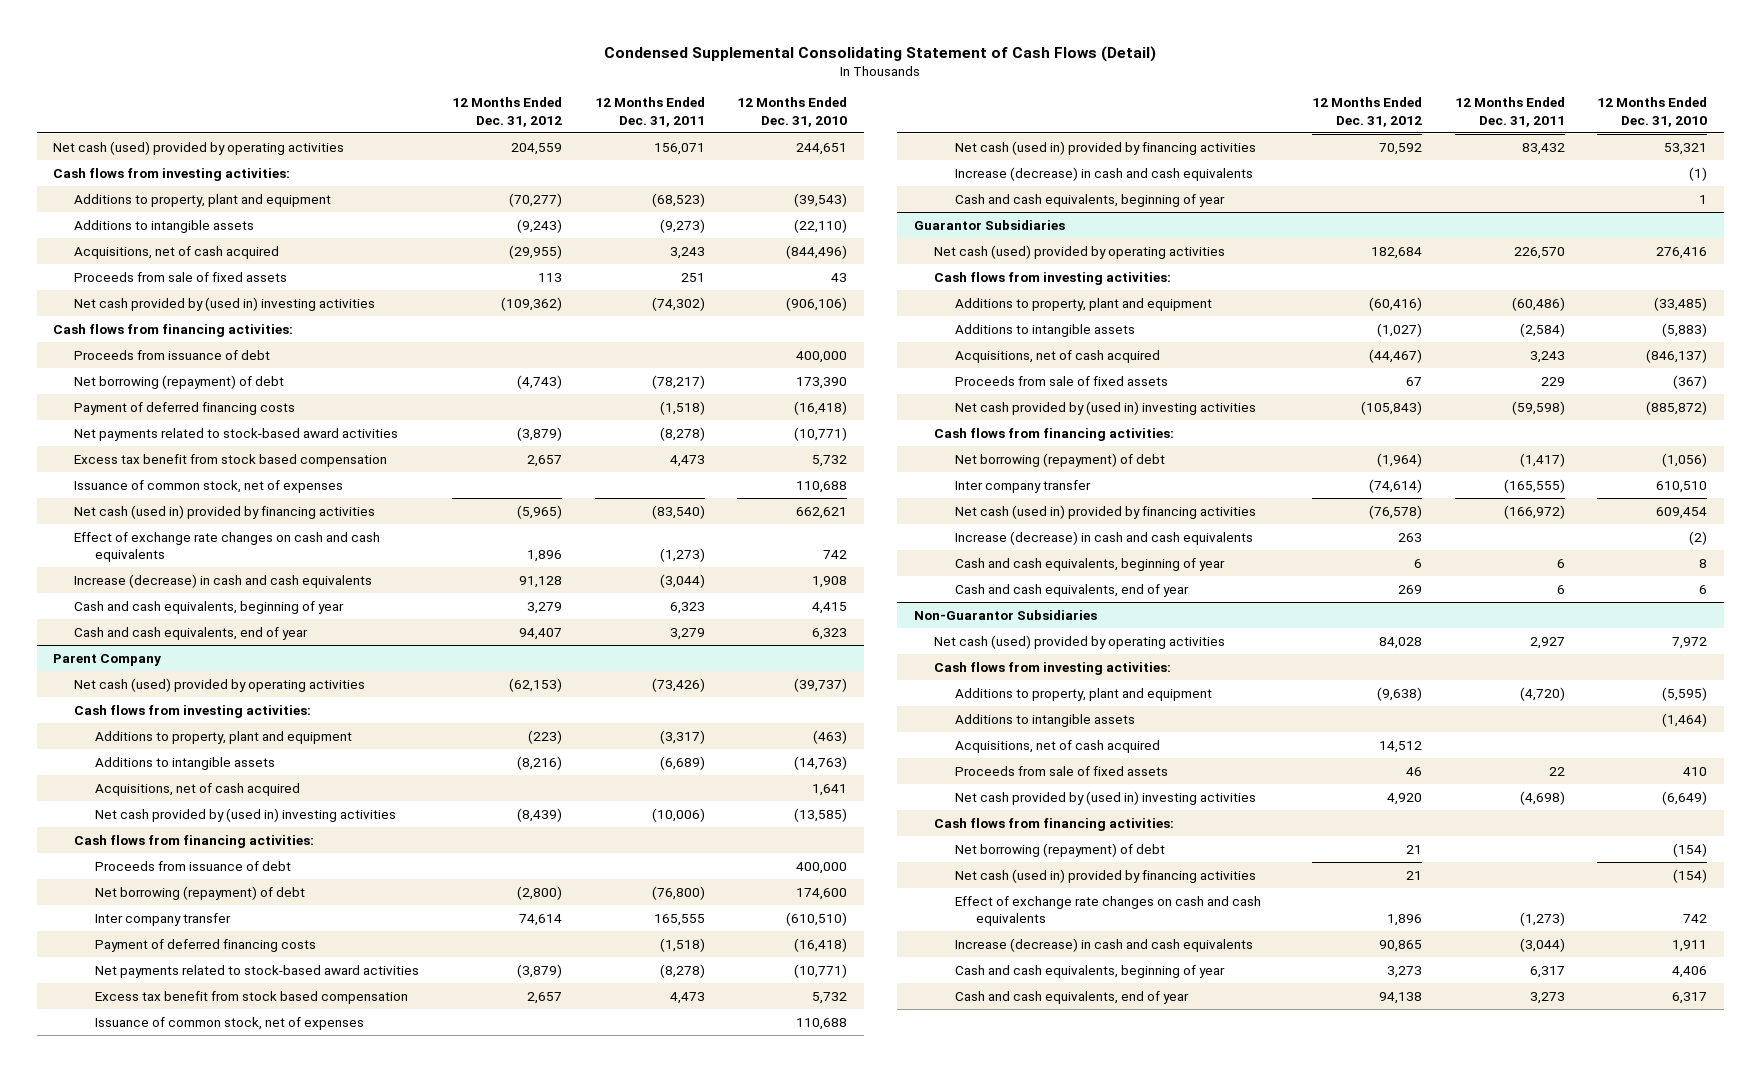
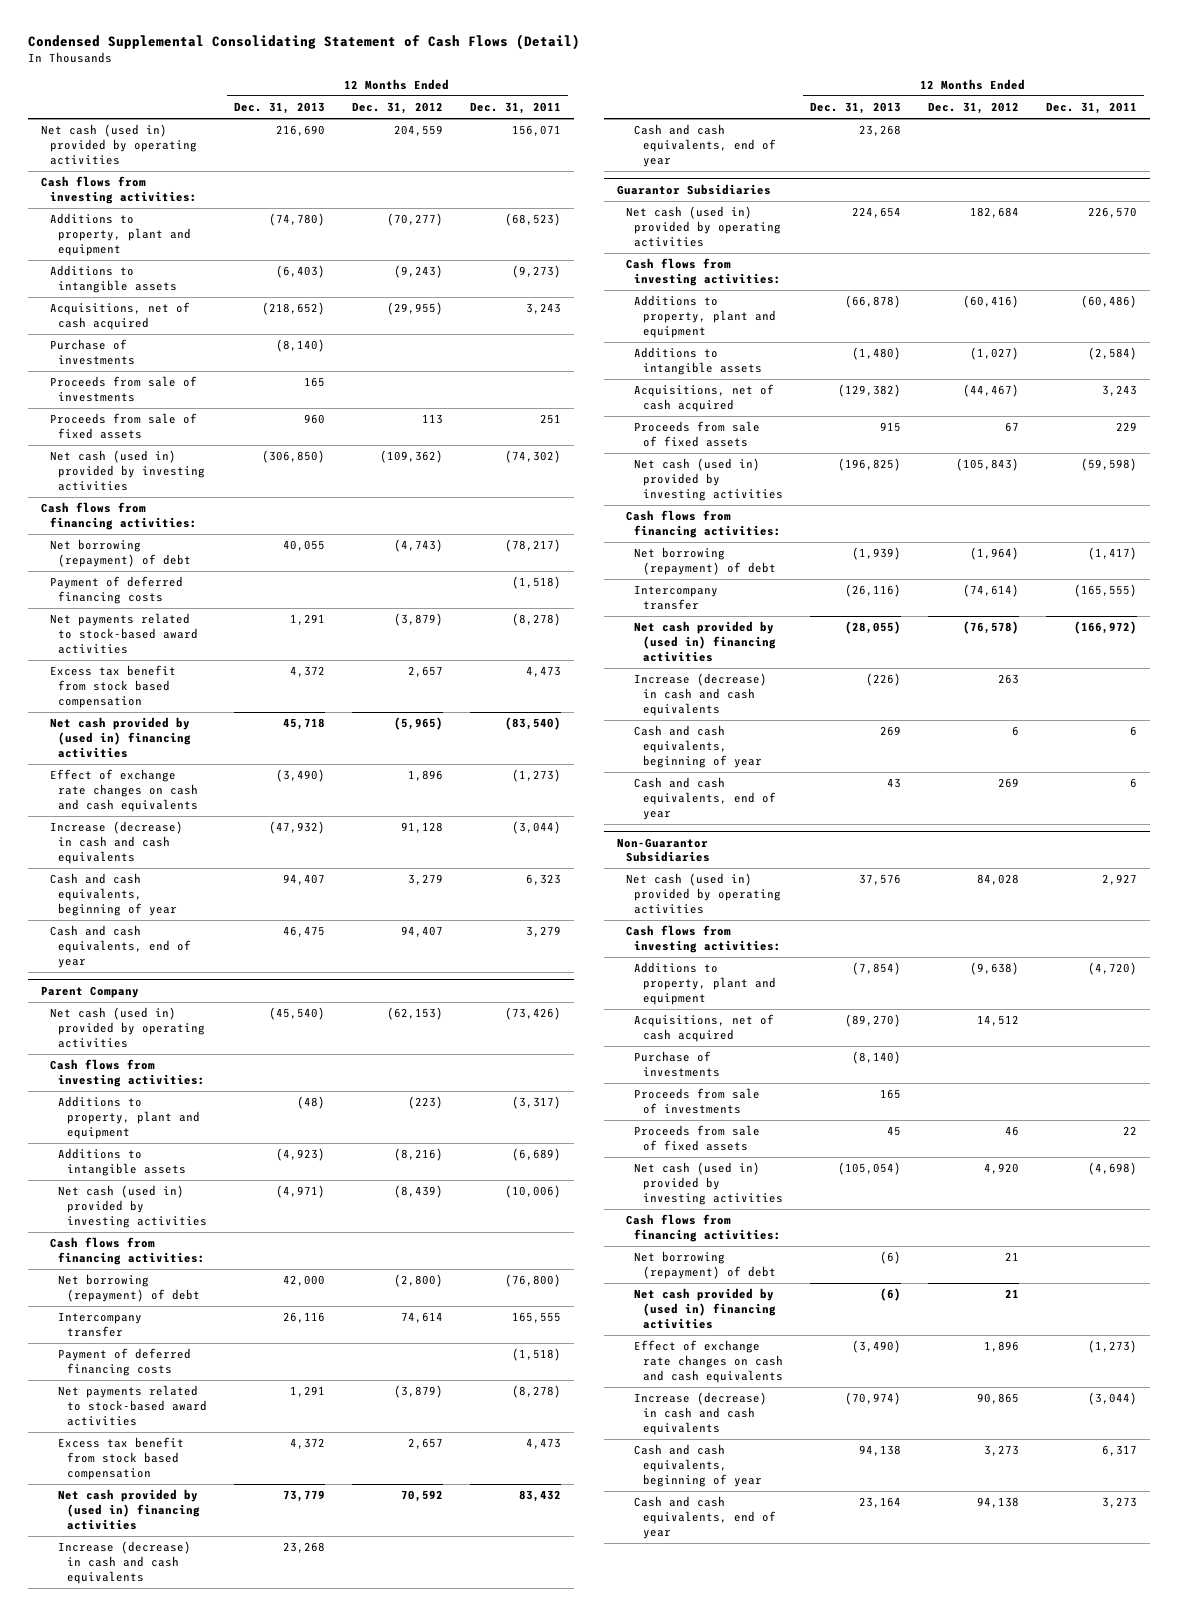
- | 12 Months Ended Dec. 31, 2012 | 12 Months Ended Dec. 31, 2011 | 12 Months Ended Dec. 31, 2010
+ | 12 Months Ended Dec. 31, 2013 | 12 Months Ended Dec. 31, 2012 | 12 Months Ended Dec. 31, 2011
- Net cash (used) provided by operating activities | 204,559 | 156,071 | 244,651
+ Net cash (used in) provided by operating activities | 216,690 | 204,559 | 156,071
+ Purchase of investments | (8,140) | |
+ Proceeds from sale of investments | 165 | |
- Net cash provided by (used in) investing activities | (109,362) | (74,302) | (906,106)
+ Net cash (used in) provided by investing activities | (306,850) | (109,362) | (74,302)
- Proceeds from issuance of debt | | | 400,000
- Issuance of common stock, net of expenses | | | 110,688
- Net cash (used in) provided by financing activities | (5,965) | (83,540) | 662,621
+ Net cash provided by (used in) financing activities | 45,718 | (5,965) | (83,540)
@ Parent Company
- Net cash (used) provided by operating activities | (62,153) | (73,426) | (39,737)
+ Net cash (used in) provided by operating activities | (45,540) | (62,153) | (73,426)
- Acquisitions, net of cash acquired | | | 1,641
- Net cash provided by (used in) investing activities | (8,439) | (10,006) | (13,585)
+ Net cash (used in) provided by investing activities | (4,971) | (8,439) | (10,006)
- Proceeds from issuance of debt | | | 400,000
- Inter company transfer | 74,614 | 165,555 | (610,510)
+ Intercompany transfer | 26,116 | 74,614 | 165,555
- Issuance of common stock, net of expenses | | | 110,688
- Net cash (used in) provided by financing activities | 70,592 | 83,432 | 53,321
+ Net cash provided by (used in) financing activities | 73,779 | 70,592 | 83,432
- Cash and cash equivalents, beginning of year | | | 1
+ Cash and cash equivalents, end of year | 23,268 | |
@ Guarantor Subsidiaries
- Net cash (used) provided by operating activities | 182,684 | 226,570 | 276,416
+ Net cash (used in) provided by operating activities | 224,654 | 182,684 | 226,570
- Net cash provided by (used in) investing activities | (105,843) | (59,598) | (885,872)
+ Net cash (used in) provided by investing activities | (196,825) | (105,843) | (59,598)
- Inter company transfer | (74,614) | (165,555) | 610,510
- Net cash (used in) provided by financing activities | (76,578) | (166,972) | 609,454
+ Intercompany transfer | (26,116) | (74,614) | (165,555)
+ Net cash provided by (used in) financing activities | (28,055) | (76,578) | (166,972)
@ Non-Guarantor Subsidiaries
- Net cash (used) provided by operating activities | 84,028 | 2,927 | 7,972
+ Net cash (used in) provided by operating activities | 37,576 | 84,028 | 2,927
- Additions to intangible assets | | | (1,464)
+ Purchase of investments | (8,140) | |
+ Proceeds from sale of investments | 165 | |
- Net cash provided by (used in) investing activities | 4,920 | (4,698) | (6,649)
+ Net cash (used in) provided by investing activities | (105,054) | 4,920 | (4,698)
- Net cash (used in) provided by financing activities | 21 | | (154)
+ Net cash provided by (used in) financing activities | (6) | 21 |

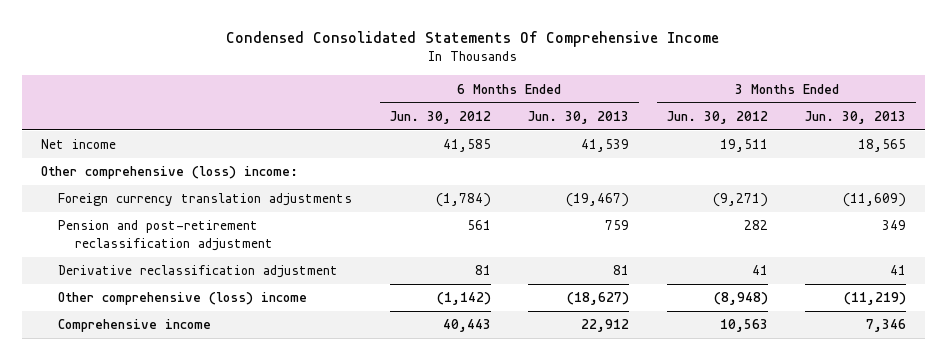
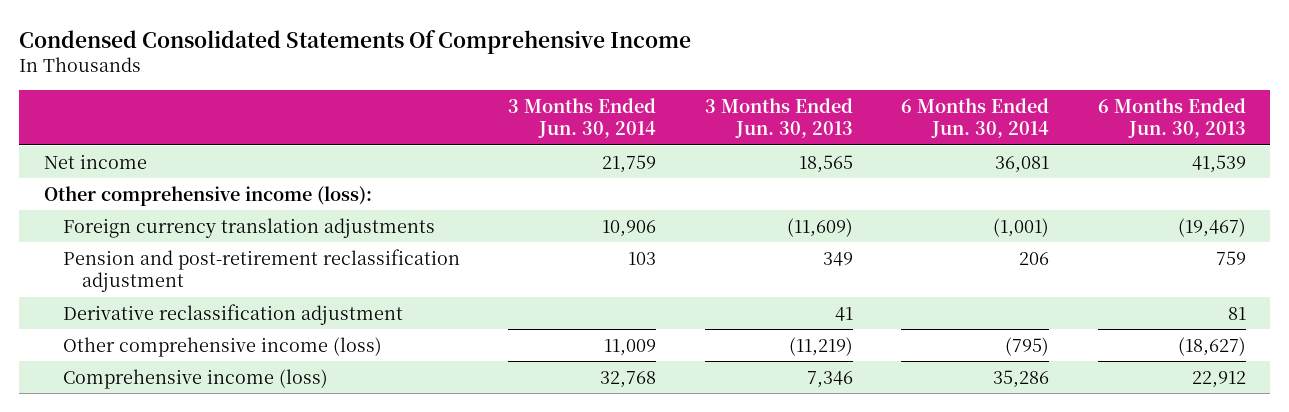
- | 6 Months Ended Jun. 30, 2012 | 6 Months Ended Jun. 30, 2013 | 3 Months Ended Jun. 30, 2012 | 3 Months Ended Jun. 30, 2013
+ | 3 Months Ended Jun. 30, 2014 | 3 Months Ended Jun. 30, 2013 | 6 Months Ended Jun. 30, 2014 | 6 Months Ended Jun. 30, 2013
- Other comprehensive (loss) income:
+ Other comprehensive income (loss):
- Other comprehensive (loss) income | (1,142) | (18,627) | (8,948) | (11,219)
- Comprehensive income | 40,443 | 22,912 | 10,563 | 7,346
+ Other comprehensive income (loss) | 11,009 | (11,219) | (795) | (18,627)
+ Comprehensive income (loss) | 32,768 | 7,346 | 35,286 | 22,912

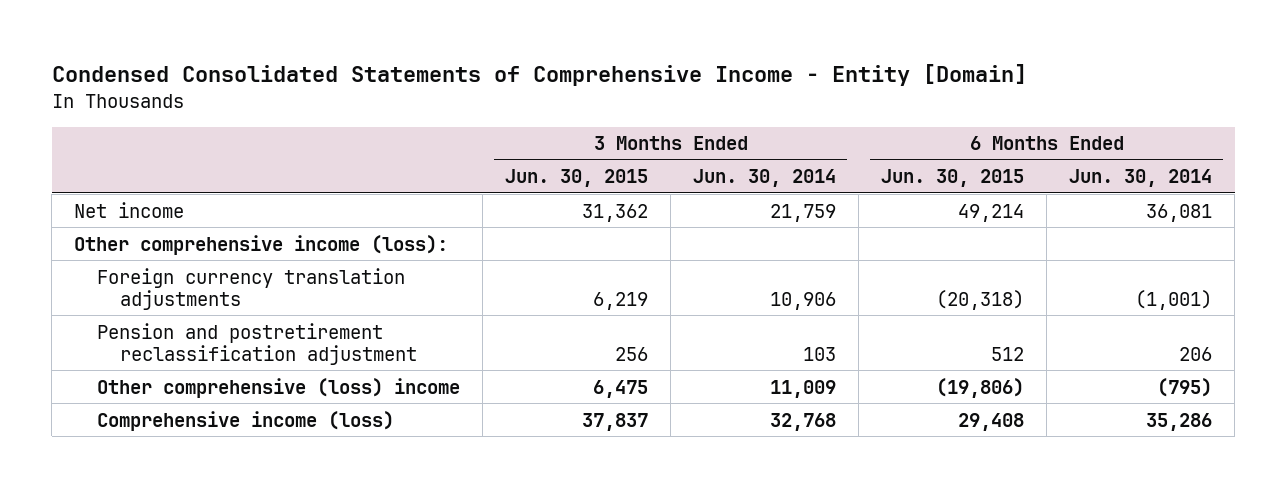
- Condensed Consolidated Statements Of Comprehensive Income
+ Condensed Consolidated Statements of Comprehensive Income - Entity [Domain]
- | 3 Months Ended Jun. 30, 2014 | 3 Months Ended Jun. 30, 2013 | 6 Months Ended Jun. 30, 2014 | 6 Months Ended Jun. 30, 2013
+ | 3 Months Ended Jun. 30, 2015 | 3 Months Ended Jun. 30, 2014 | 6 Months Ended Jun. 30, 2015 | 6 Months Ended Jun. 30, 2014
- Pension and post-retirement reclassification adjustment | 103 | 349 | 206 | 759
- Derivative reclassification adjustment | | 41 | | 81
- Other comprehensive income (loss) | 11,009 | (11,219) | (795) | (18,627)
+ Pension and postretirement reclassification adjustment | 256 | 103 | 512 | 206
+ Other comprehensive (loss) income | 6,475 | 11,009 | (19,806) | (795)

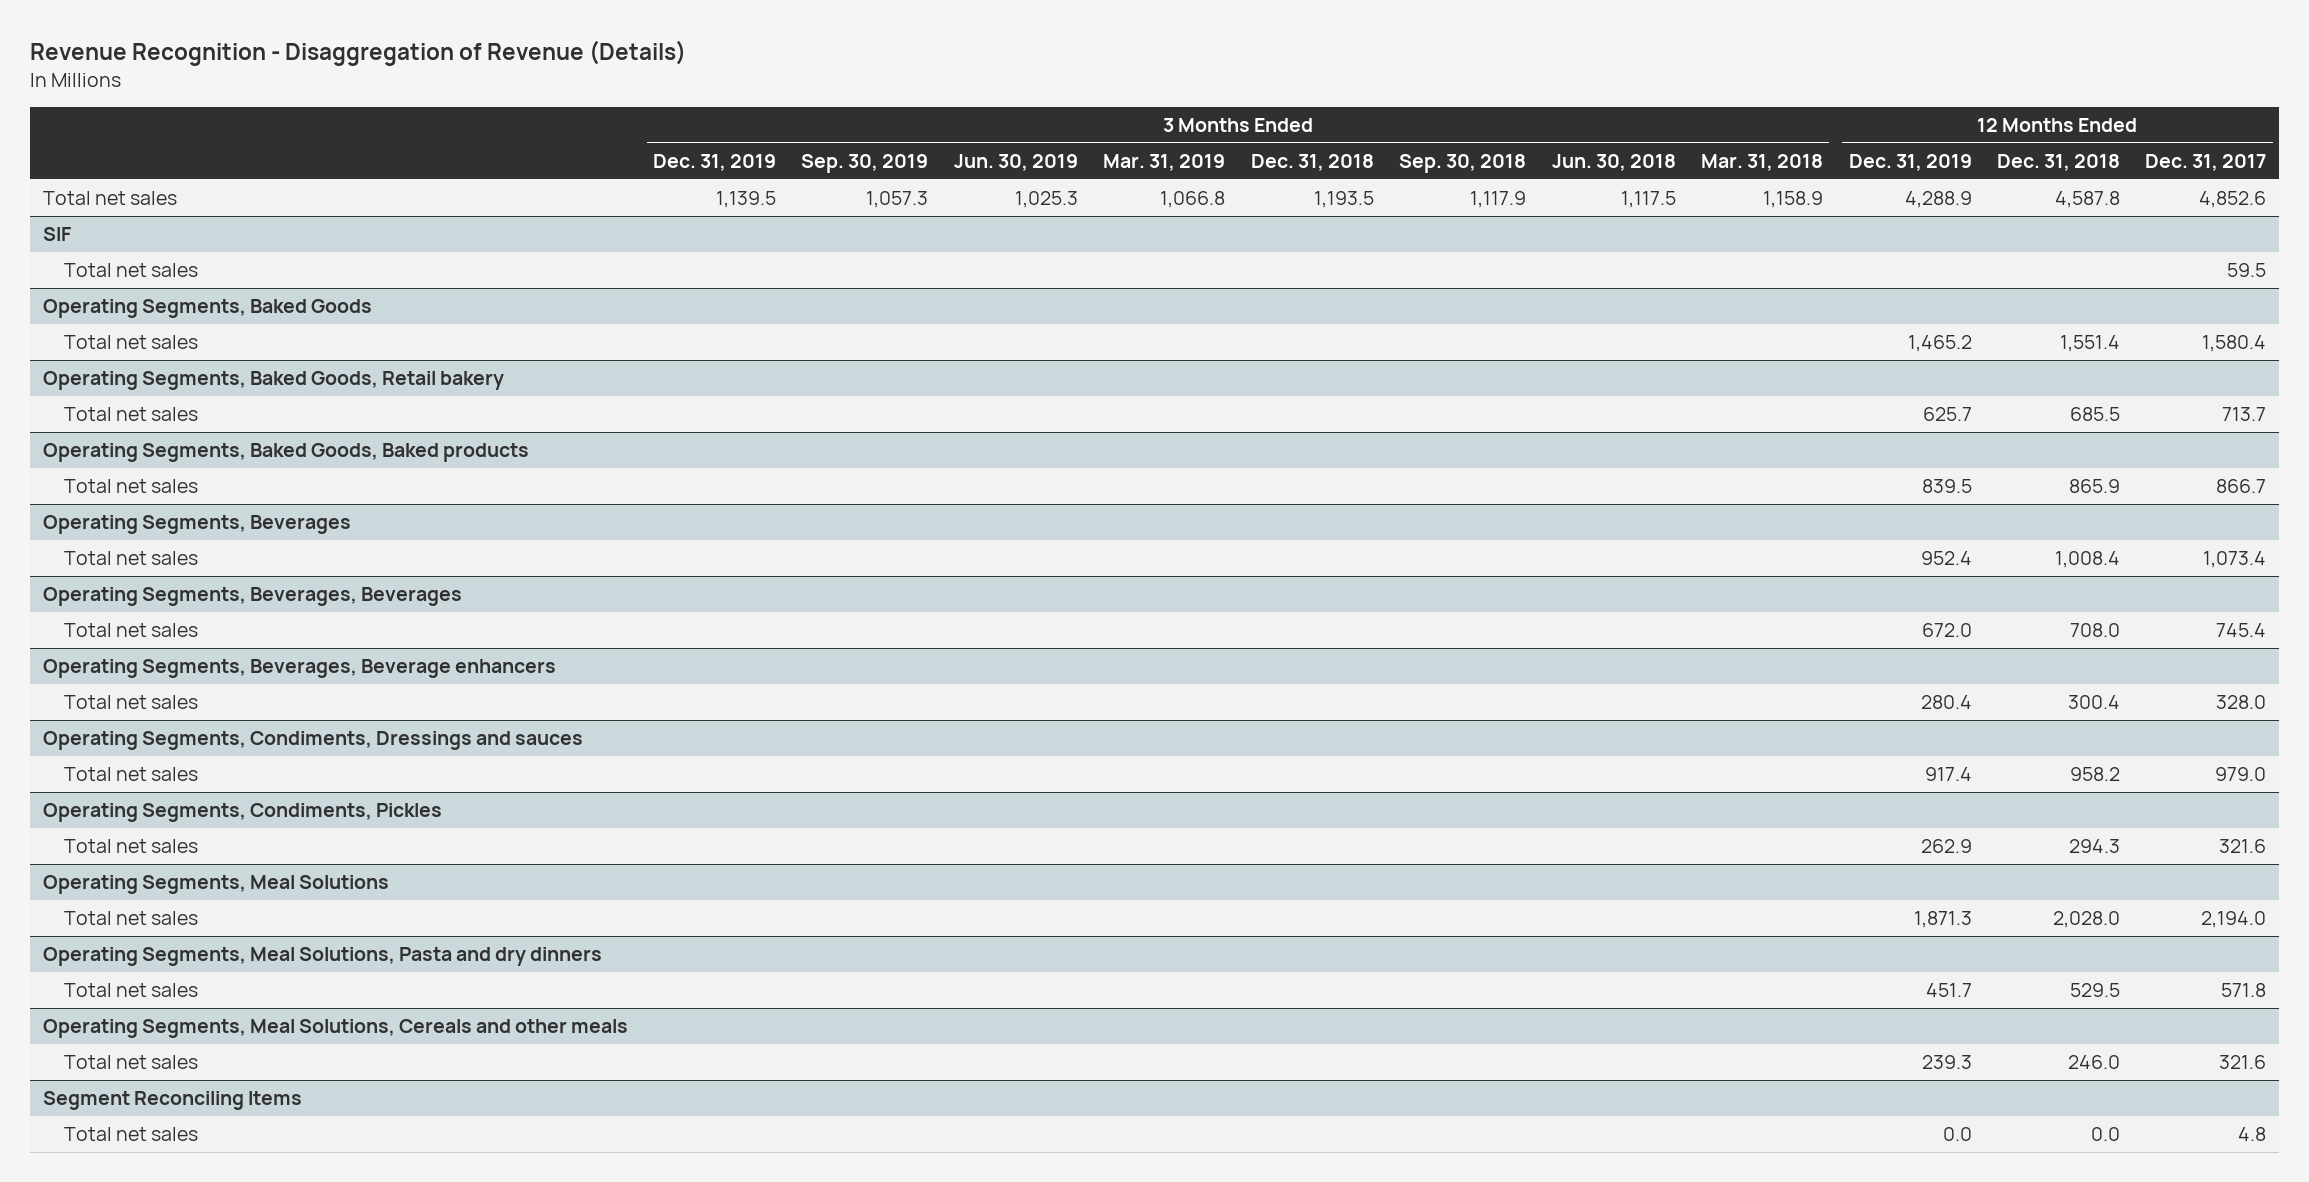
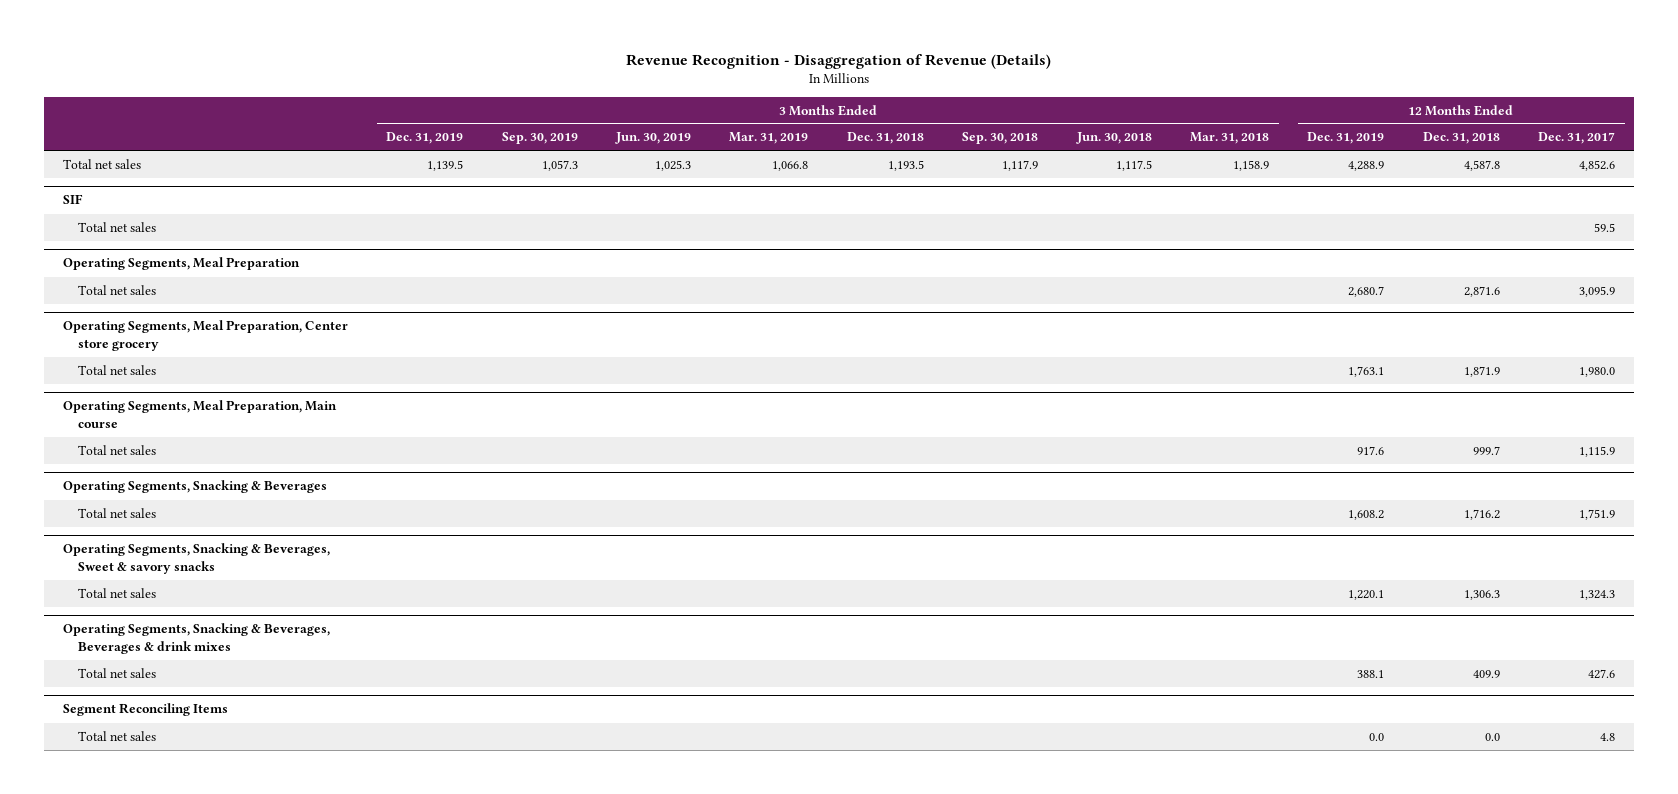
- Operating Segments, Baked Goods
- Total net sales | | | | | | | | | 1,465.2 | 1,551.4 | 1,580.4
- Operating Segments, Baked Goods, Retail bakery
- Total net sales | | | | | | | | | 625.7 | 685.5 | 713.7
- Operating Segments, Baked Goods, Baked products
- Total net sales | | | | | | | | | 839.5 | 865.9 | 866.7
- Operating Segments, Beverages
- Total net sales | | | | | | | | | 952.4 | 1,008.4 | 1,073.4
- Operating Segments, Beverages, Beverages
- Total net sales | | | | | | | | | 672.0 | 708.0 | 745.4
- Operating Segments, Beverages, Beverage enhancers
- Total net sales | | | | | | | | | 280.4 | 300.4 | 328.0
- Operating Segments, Condiments, Dressings and sauces
- Total net sales | | | | | | | | | 917.4 | 958.2 | 979.0
- Operating Segments, Condiments, Pickles
- Total net sales | | | | | | | | | 262.9 | 294.3 | 321.6
- Operating Segments, Meal Solutions
- Total net sales | | | | | | | | | 1,871.3 | 2,028.0 | 2,194.0
- Operating Segments, Meal Solutions, Pasta and dry dinners
- Total net sales | | | | | | | | | 451.7 | 529.5 | 571.8
- Operating Segments, Meal Solutions, Cereals and other meals
- Total net sales | | | | | | | | | 239.3 | 246.0 | 321.6
+ Operating Segments, Meal Preparation
+ Total net sales | | | | | | | | | 2,680.7 | 2,871.6 | 3,095.9
+ Operating Segments, Meal Preparation, Center store grocery
+ Total net sales | | | | | | | | | 1,763.1 | 1,871.9 | 1,980.0
+ Operating Segments, Meal Preparation, Main course
+ Total net sales | | | | | | | | | 917.6 | 999.7 | 1,115.9
+ Operating Segments, Snacking & Beverages
+ Total net sales | | | | | | | | | 1,608.2 | 1,716.2 | 1,751.9
+ Operating Segments, Snacking & Beverages, Sweet & savory snacks
+ Total net sales | | | | | | | | | 1,220.1 | 1,306.3 | 1,324.3
+ Operating Segments, Snacking & Beverages, Beverages & drink mixes
+ Total net sales | | | | | | | | | 388.1 | 409.9 | 427.6

